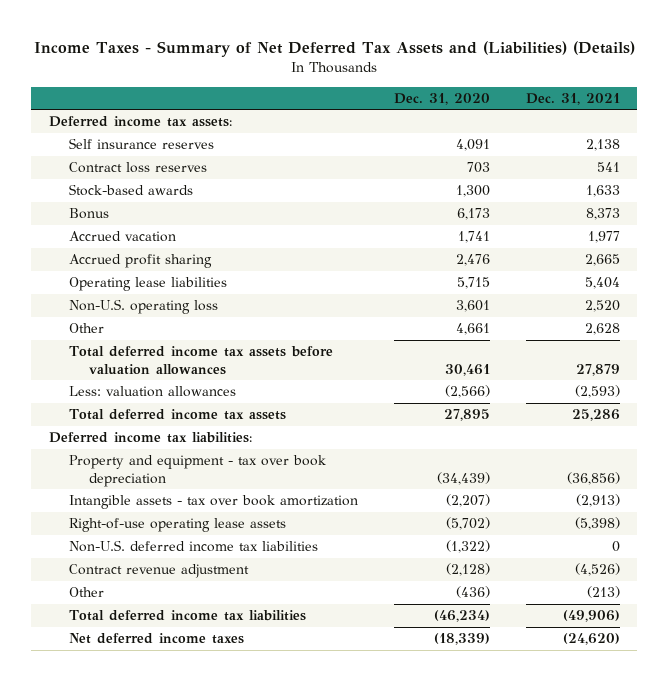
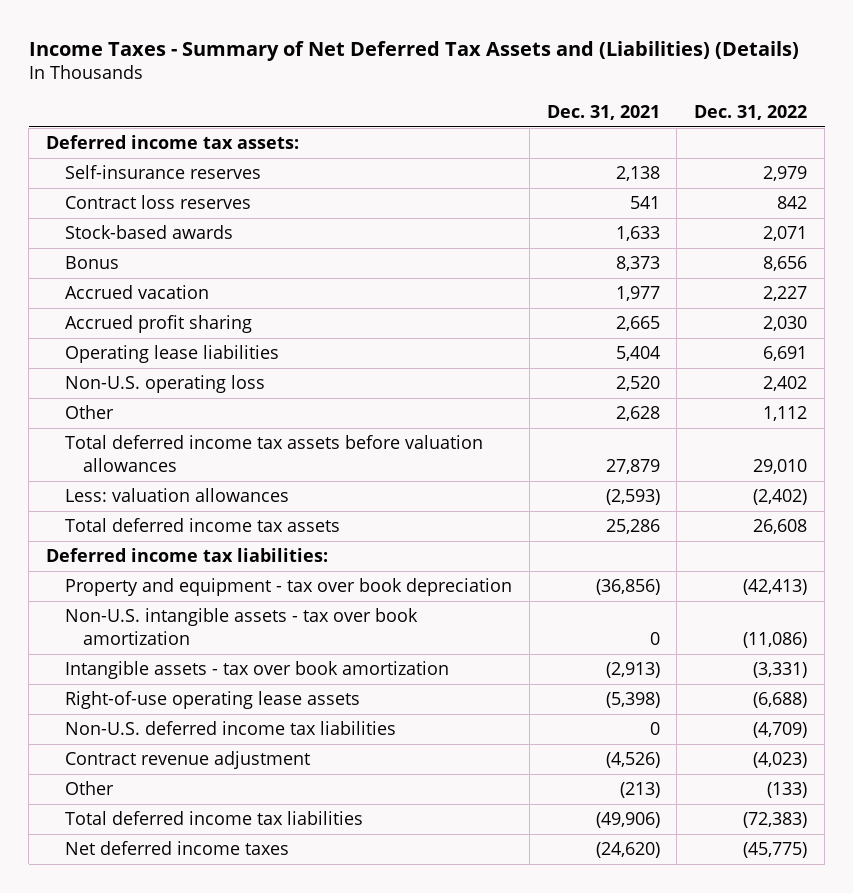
- | Dec. 31, 2020 | Dec. 31, 2021
+ | Dec. 31, 2021 | Dec. 31, 2022
- Self insurance reserves | 4,091 | 2,138
+ Self-insurance reserves | 2,138 | 2,979
+ Non-U.S. intangible assets - tax over book amortization | 0 | (11,086)

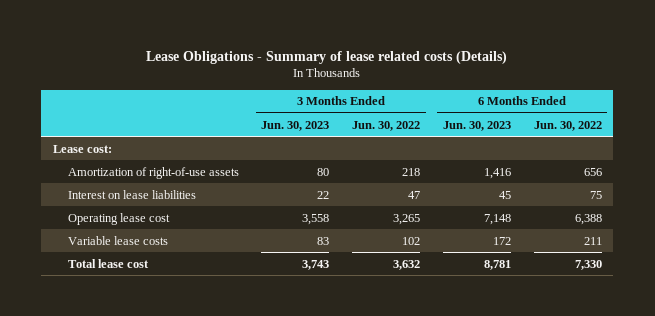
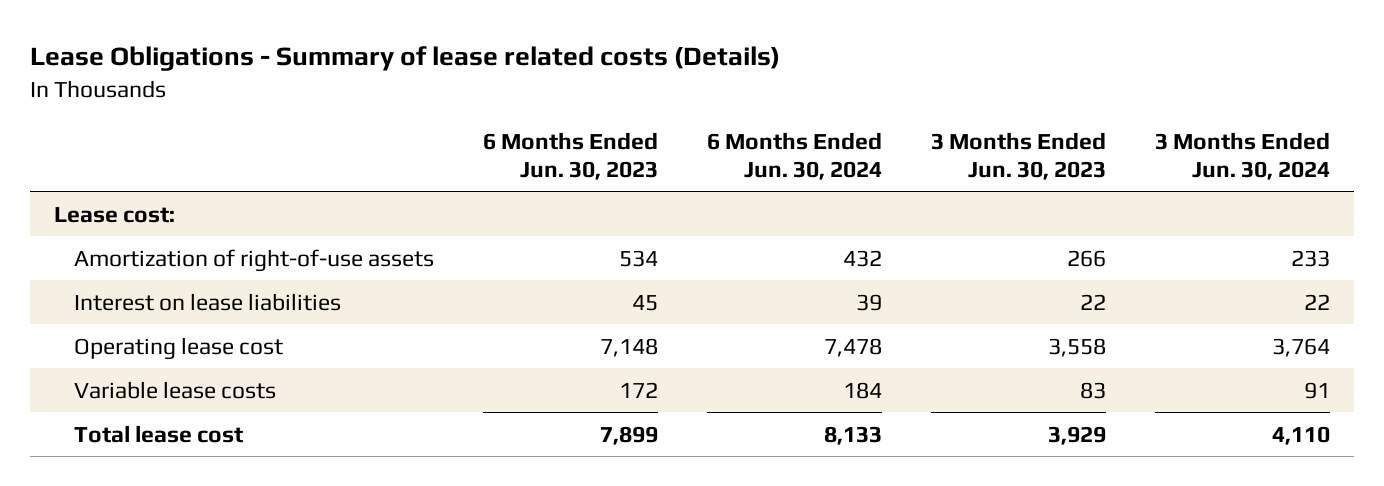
- | 3 Months Ended Jun. 30, 2023 | 3 Months Ended Jun. 30, 2022 | 6 Months Ended Jun. 30, 2023 | 6 Months Ended Jun. 30, 2022
+ | 6 Months Ended Jun. 30, 2023 | 6 Months Ended Jun. 30, 2024 | 3 Months Ended Jun. 30, 2023 | 3 Months Ended Jun. 30, 2024
- Amortization of right-of-use assets | 80 | 218 | 1,416 | 656
+ Amortization of right-of-use assets | 534 | 432 | 266 | 233
- Total lease cost | 3,743 | 3,632 | 8,781 | 7,330
+ Total lease cost | 7,899 | 8,133 | 3,929 | 4,110

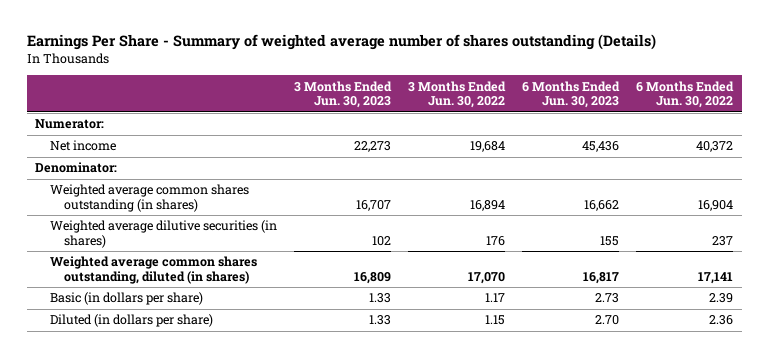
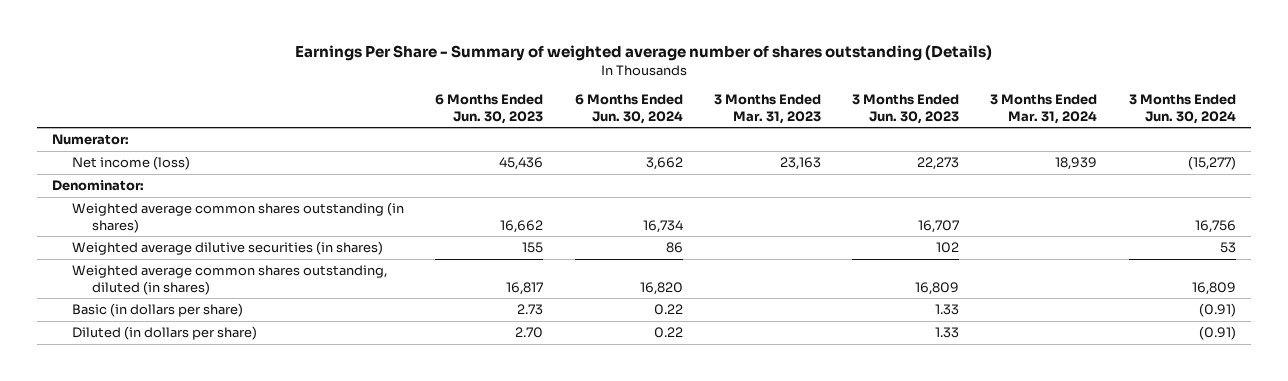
- | 3 Months Ended Jun. 30, 2023 | 3 Months Ended Jun. 30, 2022 | 6 Months Ended Jun. 30, 2023 | 6 Months Ended Jun. 30, 2022
+ | 6 Months Ended Jun. 30, 2023 | 6 Months Ended Jun. 30, 2024 | 3 Months Ended Mar. 31, 2023 | 3 Months Ended Jun. 30, 2023 | 3 Months Ended Mar. 31, 2024 | 3 Months Ended Jun. 30, 2024
- Net income | 22,273 | 19,684 | 45,436 | 40,372
+ Net income (loss) | 45,436 | 3,662 | 23,163 | 22,273 | 18,939 | (15,277)

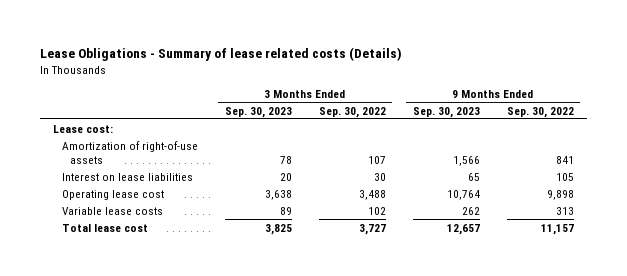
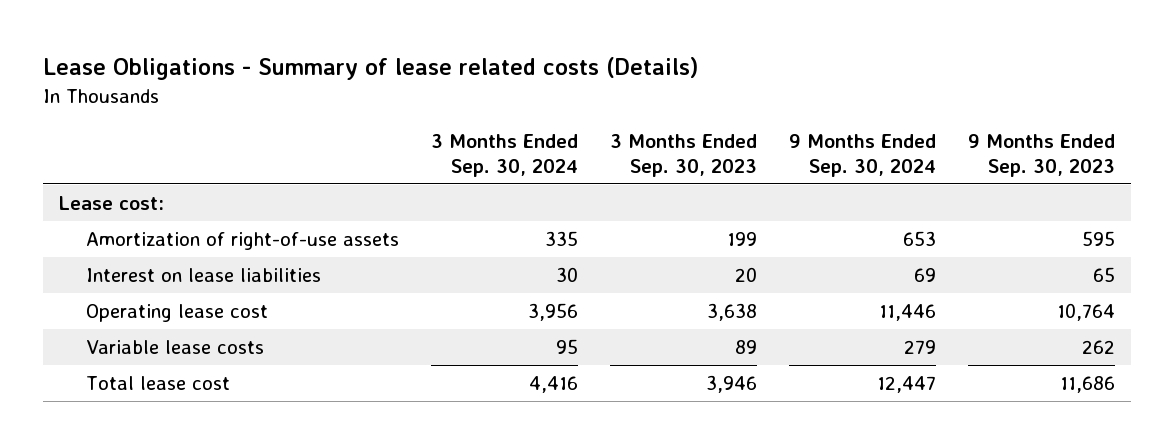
- | 3 Months Ended Sep. 30, 2023 | 3 Months Ended Sep. 30, 2022 | 9 Months Ended Sep. 30, 2023 | 9 Months Ended Sep. 30, 2022
+ | 3 Months Ended Sep. 30, 2024 | 3 Months Ended Sep. 30, 2023 | 9 Months Ended Sep. 30, 2024 | 9 Months Ended Sep. 30, 2023
- Amortization of right-of-use assets | 78 | 107 | 1,566 | 841
+ Amortization of right-of-use assets | 335 | 199 | 653 | 595
- Total lease cost | 3,825 | 3,727 | 12,657 | 11,157
+ Total lease cost | 4,416 | 3,946 | 12,447 | 11,686

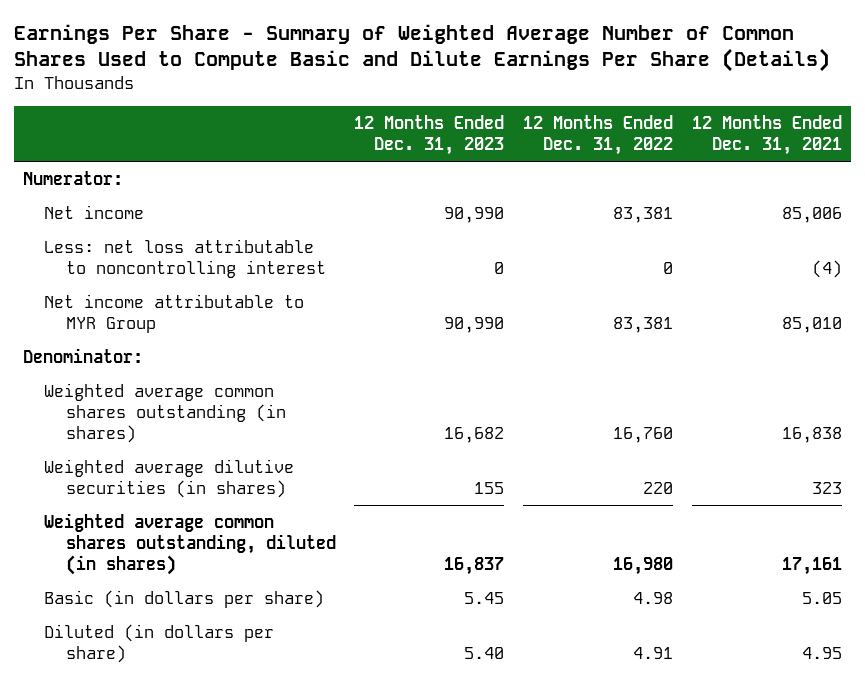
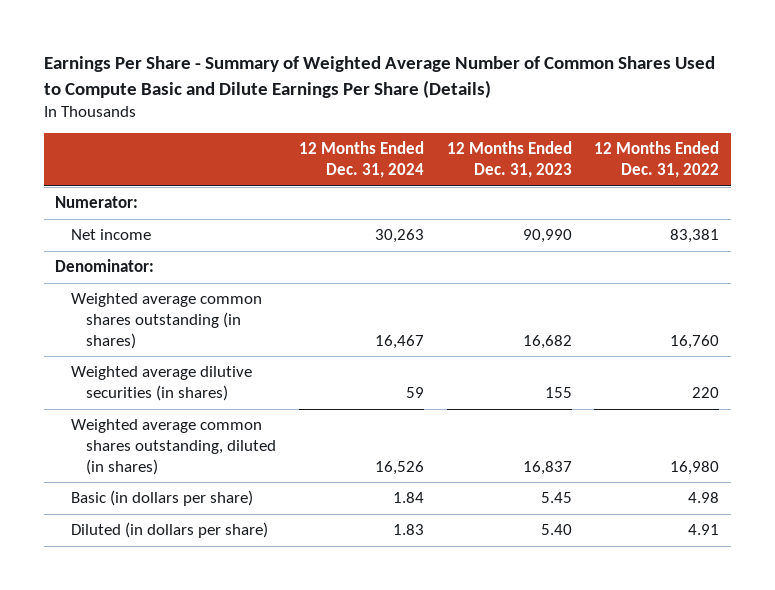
- | 12 Months Ended Dec. 31, 2023 | 12 Months Ended Dec. 31, 2022 | 12 Months Ended Dec. 31, 2021
+ | 12 Months Ended Dec. 31, 2024 | 12 Months Ended Dec. 31, 2023 | 12 Months Ended Dec. 31, 2022
- Less: net loss attributable to noncontrolling interest | 0 | 0 | (4)
- Net income attributable to MYR Group | 90,990 | 83,381 | 85,010

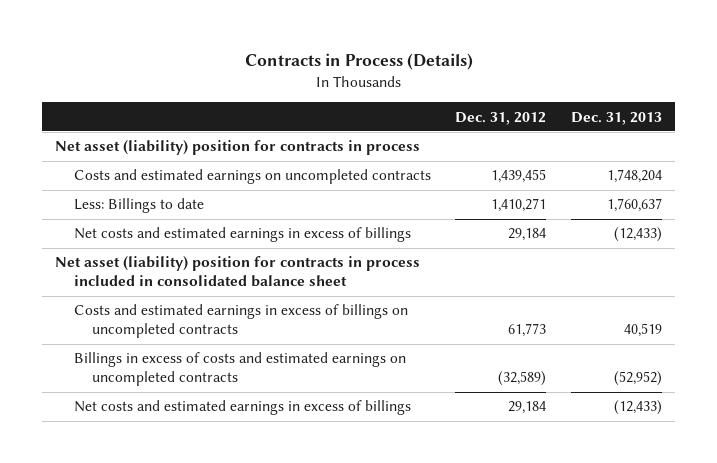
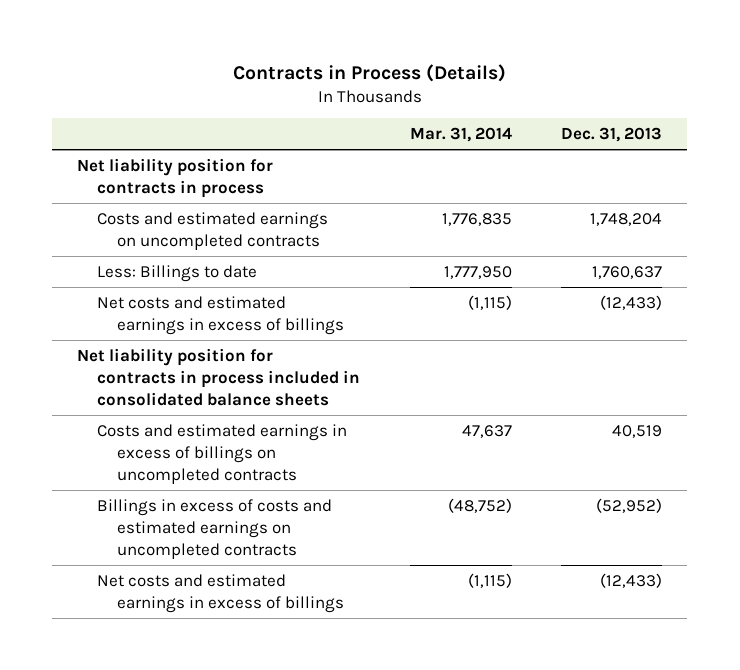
- | Dec. 31, 2012 | Dec. 31, 2013
+ | Mar. 31, 2014 | Dec. 31, 2013
- Net asset (liability) position for contracts in process
+ Net liability position for contracts in process
- Net asset (liability) position for contracts in process included in consolidated balance sheet
+ Net liability position for contracts in process included in consolidated balance sheets

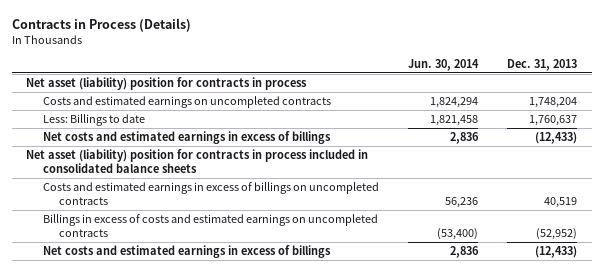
- | Mar. 31, 2014 | Dec. 31, 2013
+ | Jun. 30, 2014 | Dec. 31, 2013
- Net liability position for contracts in process
+ Net asset (liability) position for contracts in process
- Net liability position for contracts in process included in consolidated balance sheets
+ Net asset (liability) position for contracts in process included in consolidated balance sheets

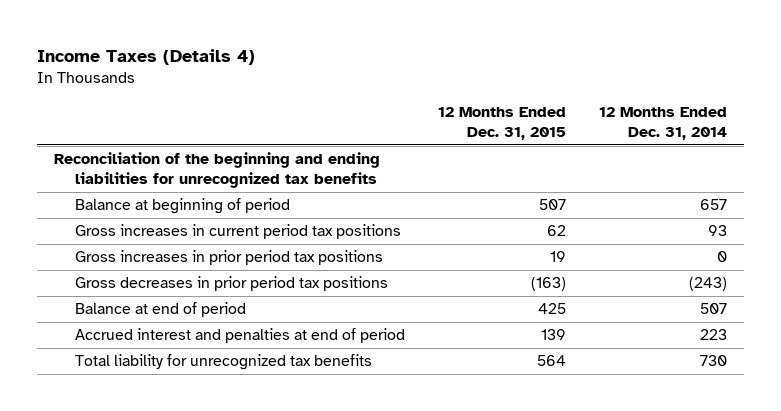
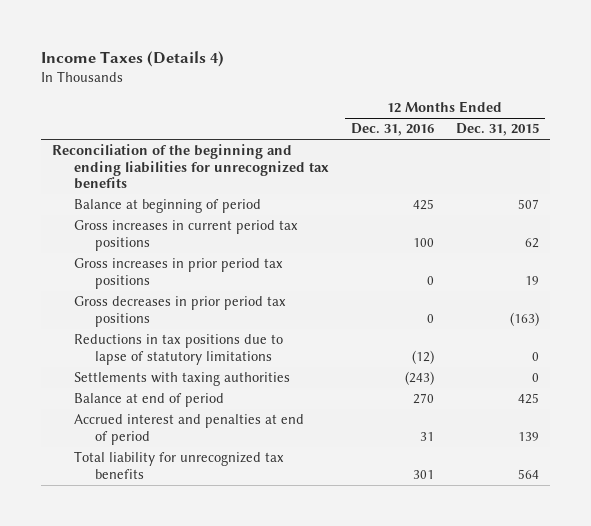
- | 12 Months Ended Dec. 31, 2015 | 12 Months Ended Dec. 31, 2014
+ | 12 Months Ended Dec. 31, 2016 | 12 Months Ended Dec. 31, 2015
+ Reductions in tax positions due to lapse of statutory limitations | (12) | 0
+ Settlements with taxing authorities | (243) | 0

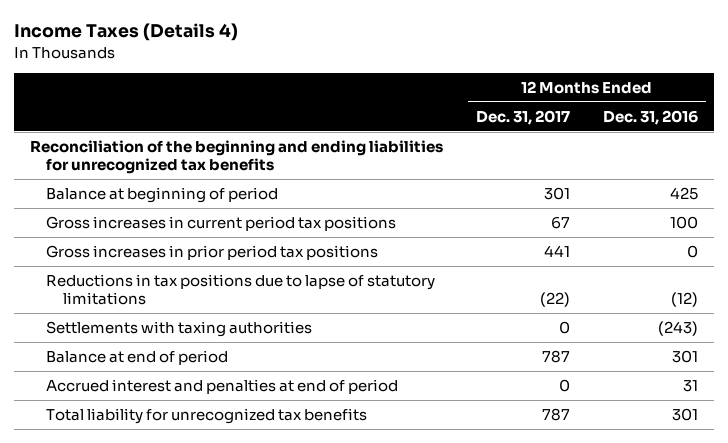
- | 12 Months Ended Dec. 31, 2016 | 12 Months Ended Dec. 31, 2015
+ | 12 Months Ended Dec. 31, 2017 | 12 Months Ended Dec. 31, 2016
- Gross decreases in prior period tax positions | 0 | (163)
- Balance at end of period | 270 | 425
+ Balance at end of period | 787 | 301

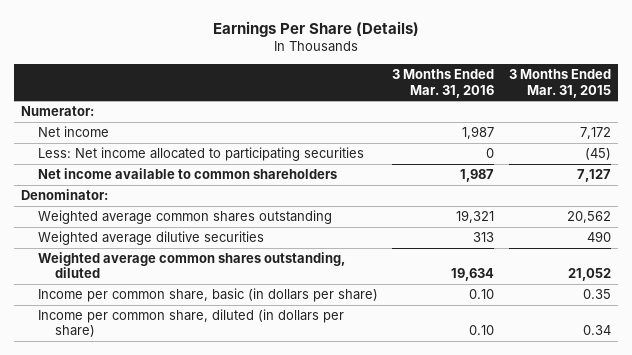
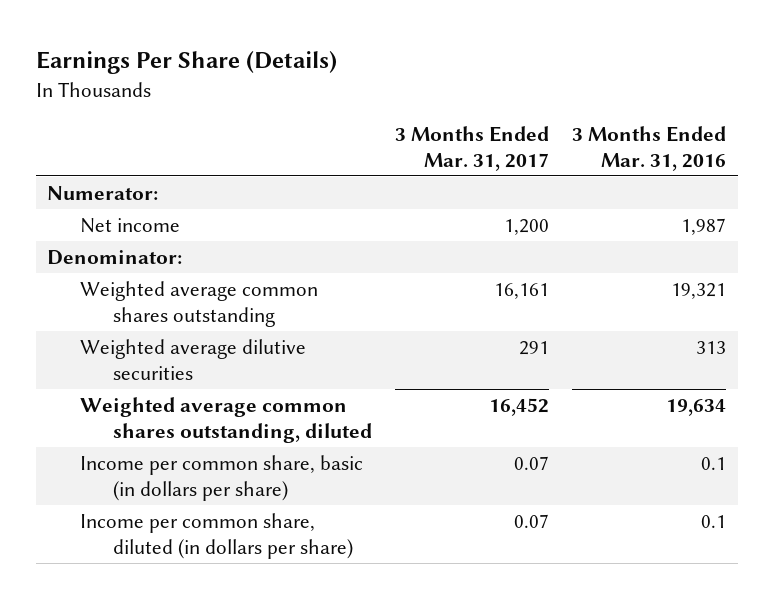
- | 3 Months Ended Mar. 31, 2016 | 3 Months Ended Mar. 31, 2015
+ | 3 Months Ended Mar. 31, 2017 | 3 Months Ended Mar. 31, 2016
- Less: Net income allocated to participating securities | 0 | (45)
- Net income available to common shareholders | 1,987 | 7,127
- Income per common share, basic (in dollars per share) | 0.10 | 0.35
- Income per common share, diluted (in dollars per share) | 0.10 | 0.34
+ Income per common share, basic (in dollars per share) | 0.07 | 0.1
+ Income per common share, diluted (in dollars per share) | 0.07 | 0.1

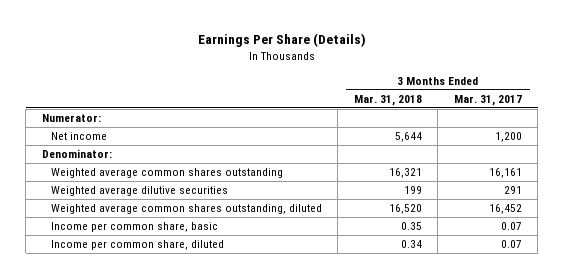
- | 3 Months Ended Mar. 31, 2017 | 3 Months Ended Mar. 31, 2016
+ | 3 Months Ended Mar. 31, 2018 | 3 Months Ended Mar. 31, 2017
- Income per common share, basic (in dollars per share) | 0.07 | 0.1
- Income per common share, diluted (in dollars per share) | 0.07 | 0.1
+ Income per common share, basic | 0.35 | 0.07
+ Income per common share, diluted | 0.34 | 0.07

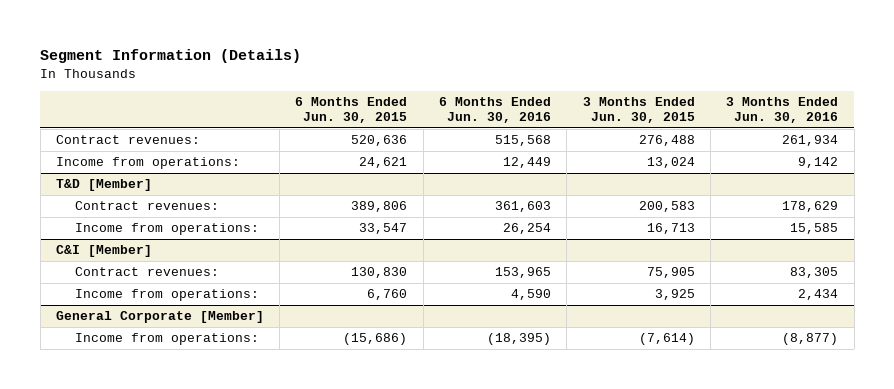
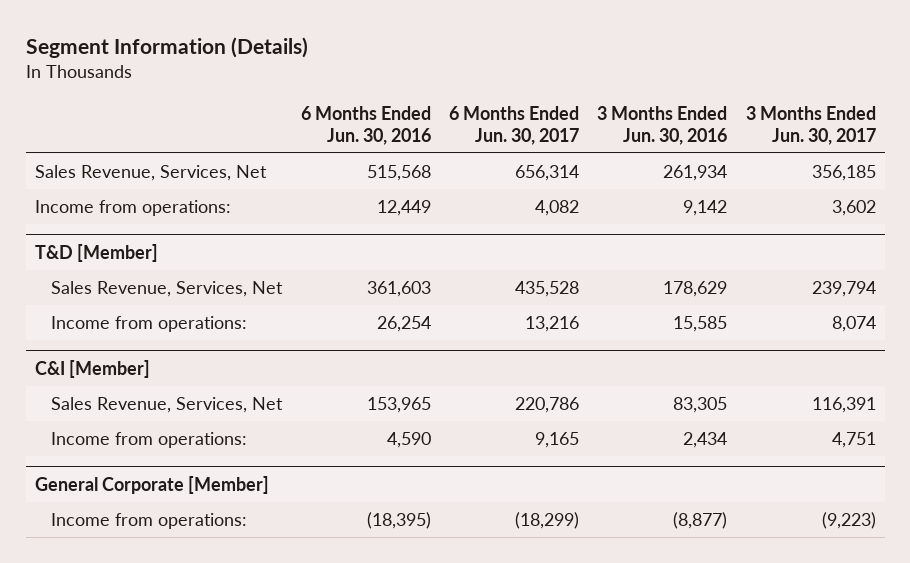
- | 6 Months Ended Jun. 30, 2015 | 6 Months Ended Jun. 30, 2016 | 3 Months Ended Jun. 30, 2015 | 3 Months Ended Jun. 30, 2016
+ | 6 Months Ended Jun. 30, 2016 | 6 Months Ended Jun. 30, 2017 | 3 Months Ended Jun. 30, 2016 | 3 Months Ended Jun. 30, 2017
- Contract revenues: | 520,636 | 515,568 | 276,488 | 261,934
+ Sales Revenue, Services, Net | 515,568 | 656,314 | 261,934 | 356,185
@ T&D [Member]
- Contract revenues: | 389,806 | 361,603 | 200,583 | 178,629
+ Sales Revenue, Services, Net | 361,603 | 435,528 | 178,629 | 239,794
@ C&I [Member]
- Contract revenues: | 130,830 | 153,965 | 75,905 | 83,305
+ Sales Revenue, Services, Net | 153,965 | 220,786 | 83,305 | 116,391

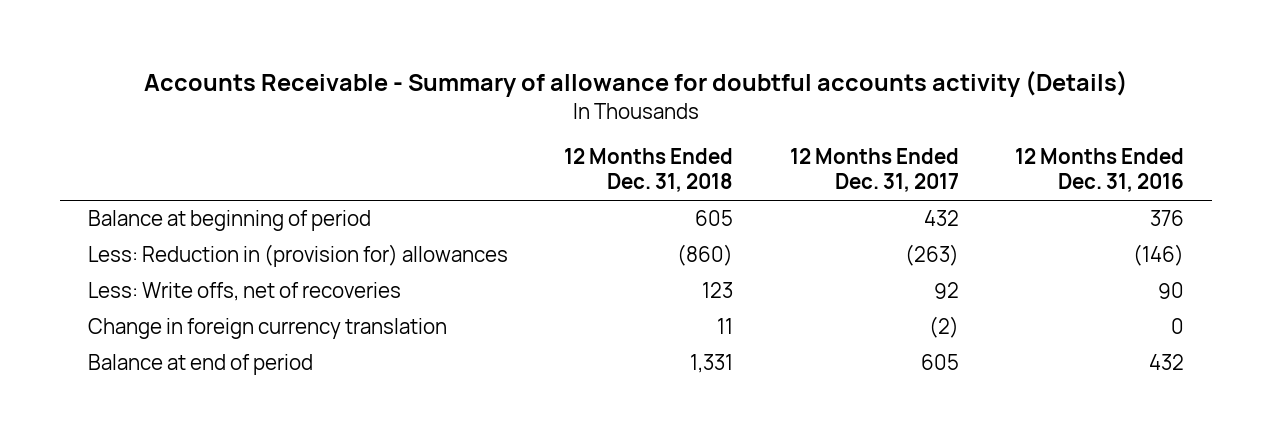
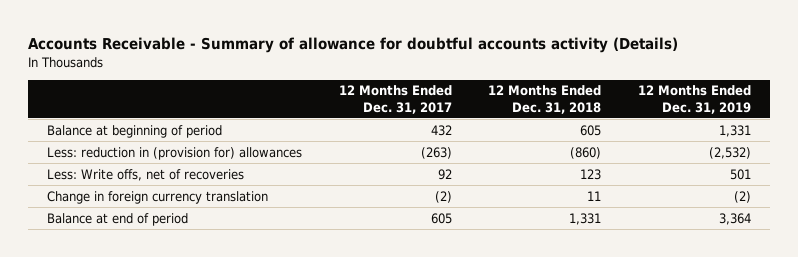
- | 12 Months Ended Dec. 31, 2018 | 12 Months Ended Dec. 31, 2017 | 12 Months Ended Dec. 31, 2016
+ | 12 Months Ended Dec. 31, 2017 | 12 Months Ended Dec. 31, 2018 | 12 Months Ended Dec. 31, 2019
- Less: Reduction in (provision for) allowances | (860) | (263) | (146)
+ Less: reduction in (provision for) allowances | (263) | (860) | (2,532)

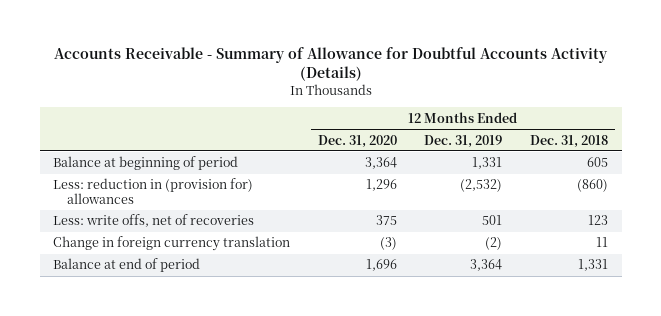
- Accounts Receivable - Summary of allowance for doubtful accounts activity (Details)
+ Accounts Receivable - Summary of Allowance for Doubtful Accounts Activity (Details)
- | 12 Months Ended Dec. 31, 2017 | 12 Months Ended Dec. 31, 2018 | 12 Months Ended Dec. 31, 2019
+ | 12 Months Ended Dec. 31, 2020 | 12 Months Ended Dec. 31, 2019 | 12 Months Ended Dec. 31, 2018
- Less: Write offs, net of recoveries | 92 | 123 | 501
+ Less: write offs, net of recoveries | 375 | 501 | 123

